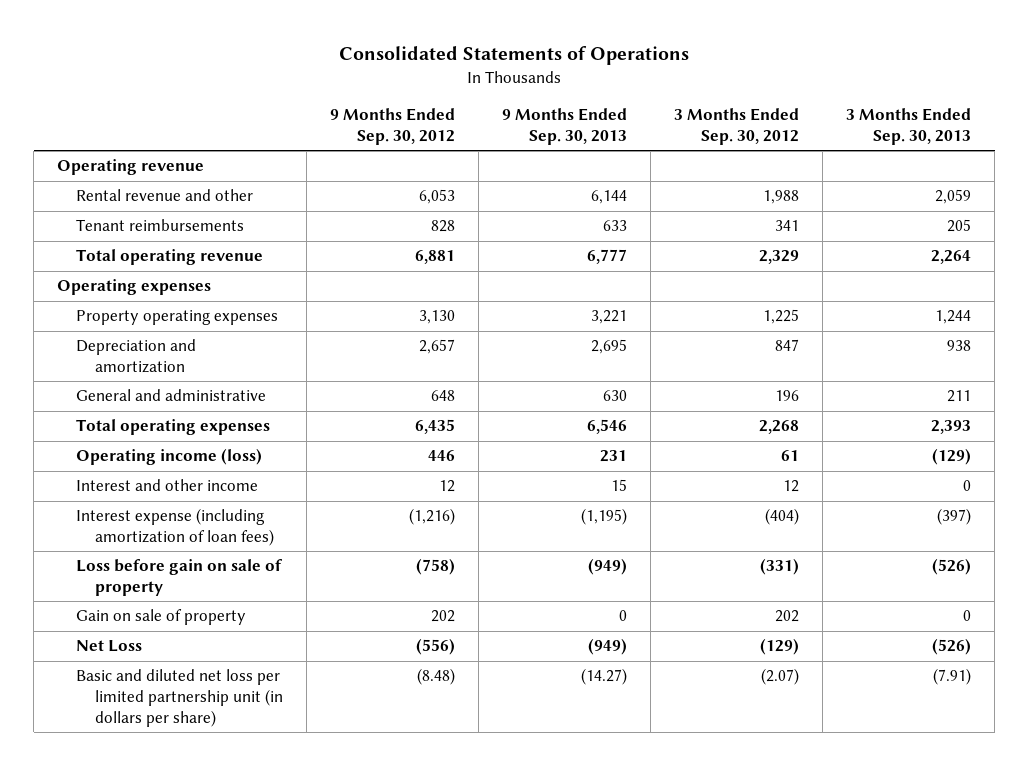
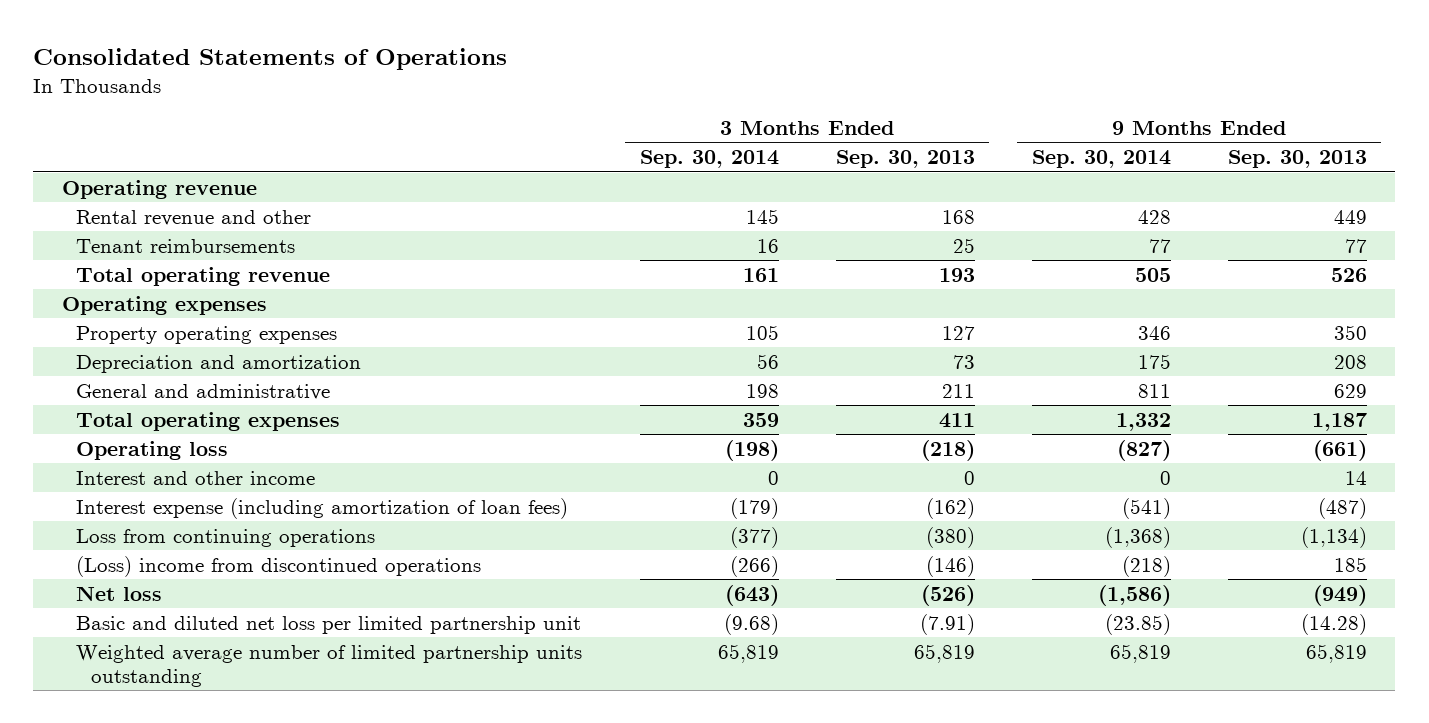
- | 9 Months Ended Sep. 30, 2012 | 9 Months Ended Sep. 30, 2013 | 3 Months Ended Sep. 30, 2012 | 3 Months Ended Sep. 30, 2013
+ | 3 Months Ended Sep. 30, 2014 | 3 Months Ended Sep. 30, 2013 | 9 Months Ended Sep. 30, 2014 | 9 Months Ended Sep. 30, 2013
- Rental revenue and other | 6,053 | 6,144 | 1,988 | 2,059
- Tenant reimbursements | 828 | 633 | 341 | 205
- Total operating revenue | 6,881 | 6,777 | 2,329 | 2,264
+ Rental revenue and other | 145 | 168 | 428 | 449
+ Tenant reimbursements | 16 | 25 | 77 | 77
+ Total operating revenue | 161 | 193 | 505 | 526
- Property operating expenses | 3,130 | 3,221 | 1,225 | 1,244
- Depreciation and amortization | 2,657 | 2,695 | 847 | 938
- General and administrative | 648 | 630 | 196 | 211
- Total operating expenses | 6,435 | 6,546 | 2,268 | 2,393
- Operating income (loss) | 446 | 231 | 61 | (129)
- Interest and other income | 12 | 15 | 12 | 0
- Interest expense (including amortization of loan fees) | (1,216) | (1,195) | (404) | (397)
- Loss before gain on sale of property | (758) | (949) | (331) | (526)
- Gain on sale of property | 202 | 0 | 202 | 0
- Net Loss | (556) | (949) | (129) | (526)
- Basic and diluted net loss per limited partnership unit (in dollars per share) | (8.48) | (14.27) | (2.07) | (7.91)
+ Property operating expenses | 105 | 127 | 346 | 350
+ Depreciation and amortization | 56 | 73 | 175 | 208
+ General and administrative | 198 | 211 | 811 | 629
+ Total operating expenses | 359 | 411 | 1,332 | 1,187
+ Operating loss | (198) | (218) | (827) | (661)
+ Interest and other income | 0 | 0 | 0 | 14
+ Interest expense (including amortization of loan fees) | (179) | (162) | (541) | (487)
+ Loss from continuing operations | (377) | (380) | (1,368) | (1,134)
+ (Loss) income from discontinued operations | (266) | (146) | (218) | 185
+ Net loss | (643) | (526) | (1,586) | (949)
+ Basic and diluted net loss per limited partnership unit | (9.68) | (7.91) | (23.85) | (14.28)
+ Weighted average number of limited partnership units outstanding | 65,819 | 65,819 | 65,819 | 65,819

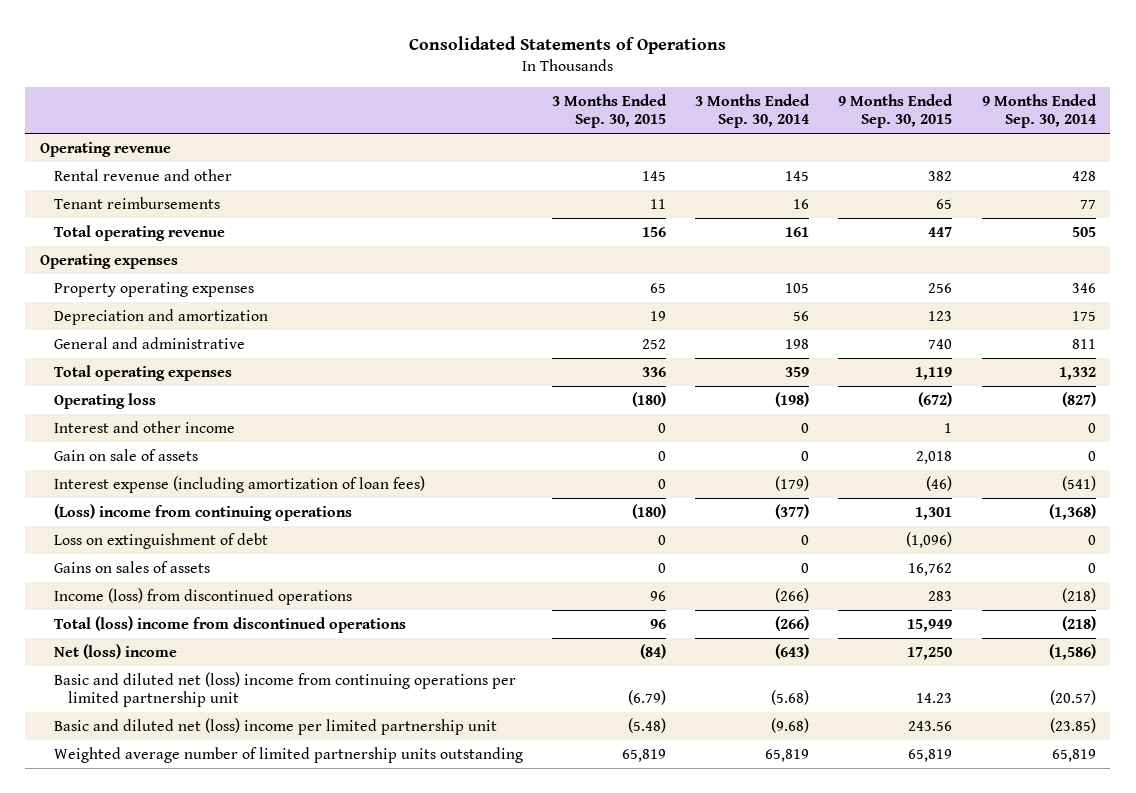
- | 3 Months Ended Sep. 30, 2014 | 3 Months Ended Sep. 30, 2013 | 9 Months Ended Sep. 30, 2014 | 9 Months Ended Sep. 30, 2013
+ | 3 Months Ended Sep. 30, 2015 | 3 Months Ended Sep. 30, 2014 | 9 Months Ended Sep. 30, 2015 | 9 Months Ended Sep. 30, 2014
+ Gain on sale of assets | 0 | 0 | 2,018 | 0
- Loss from continuing operations | (377) | (380) | (1,368) | (1,134)
- (Loss) income from discontinued operations | (266) | (146) | (218) | 185
- Net loss | (643) | (526) | (1,586) | (949)
- Basic and diluted net loss per limited partnership unit | (9.68) | (7.91) | (23.85) | (14.28)
+ (Loss) income from continuing operations | (180) | (377) | 1,301 | (1,368)
+ Loss on extinguishment of debt | 0 | 0 | (1,096) | 0
+ Gains on sales of assets | 0 | 0 | 16,762 | 0
+ Income (loss) from discontinued operations | 96 | (266) | 283 | (218)
+ Total (loss) income from discontinued operations | 96 | (266) | 15,949 | (218)
+ Net (loss) income | (84) | (643) | 17,250 | (1,586)
+ Basic and diluted net (loss) income from continuing operations per limited partnership unit | (6.79) | (5.68) | 14.23 | (20.57)
+ Basic and diluted net (loss) income per limited partnership unit | (5.48) | (9.68) | 243.56 | (23.85)

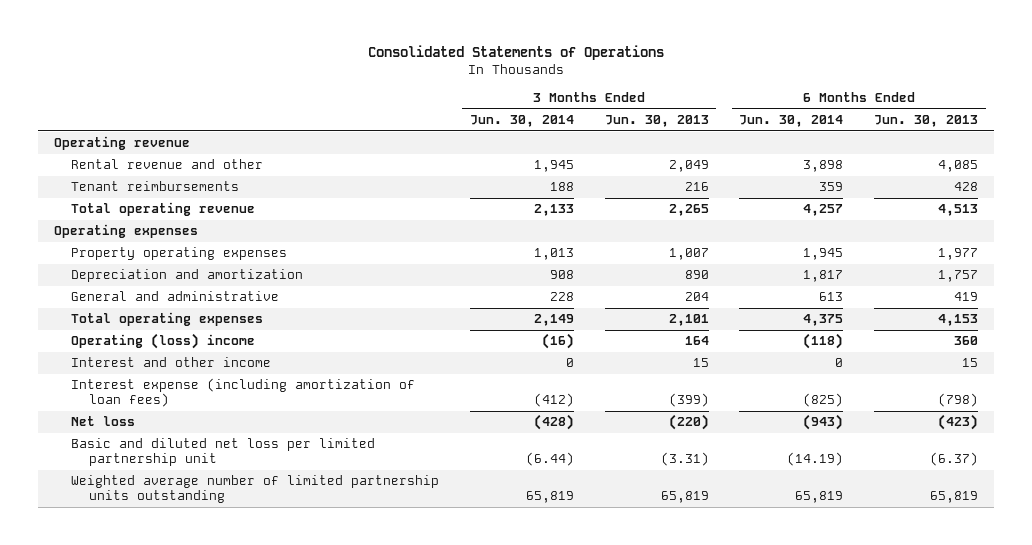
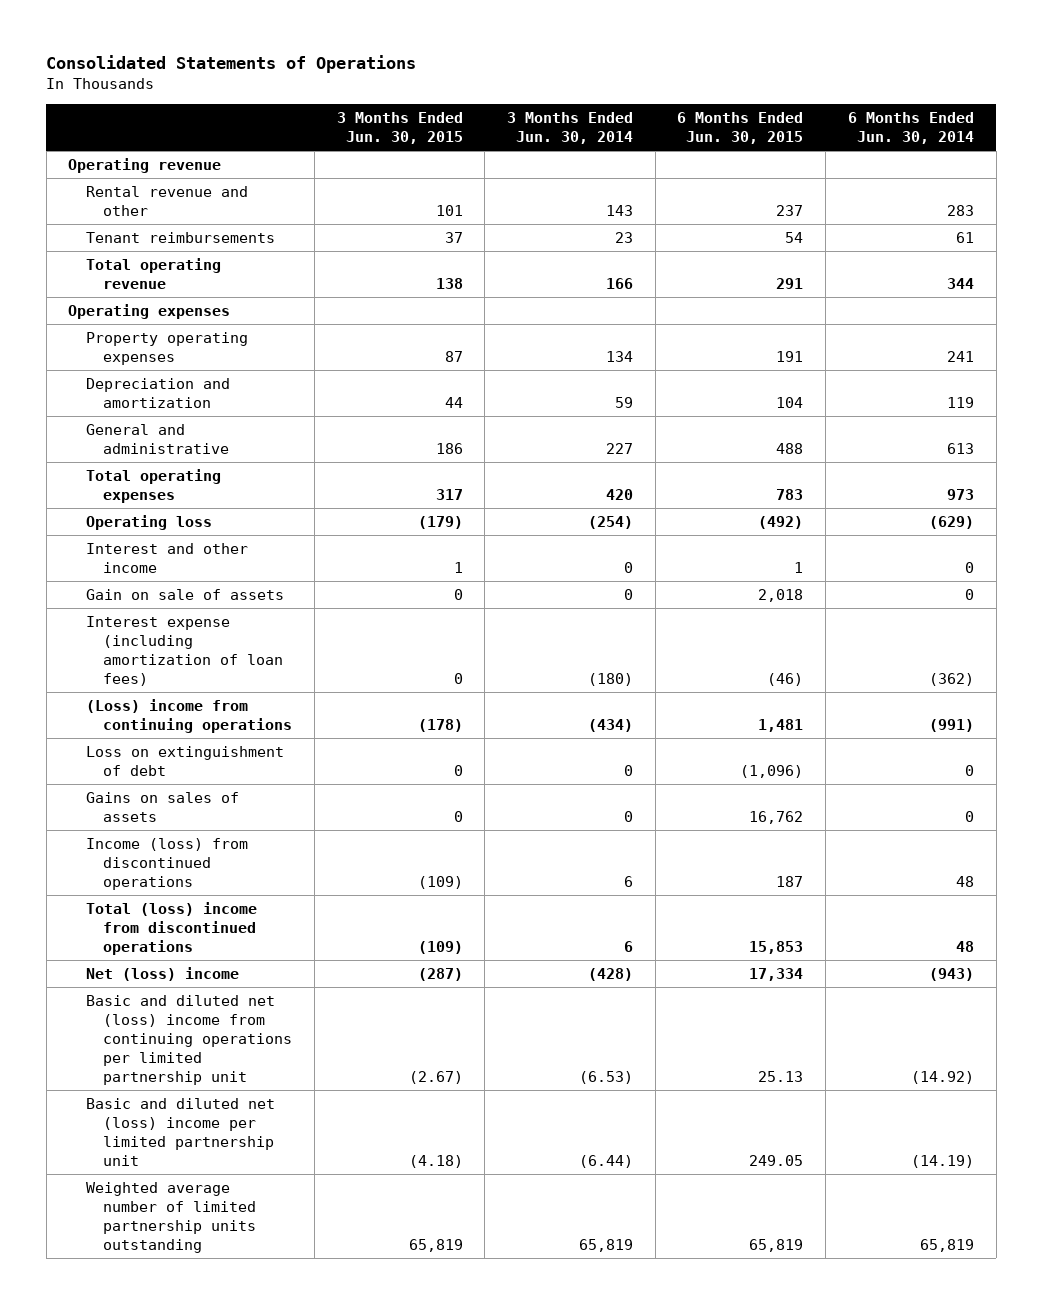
- | 3 Months Ended Jun. 30, 2014 | 3 Months Ended Jun. 30, 2013 | 6 Months Ended Jun. 30, 2014 | 6 Months Ended Jun. 30, 2013
+ | 3 Months Ended Jun. 30, 2015 | 3 Months Ended Jun. 30, 2014 | 6 Months Ended Jun. 30, 2015 | 6 Months Ended Jun. 30, 2014
- Rental revenue and other | 1,945 | 2,049 | 3,898 | 4,085
- Tenant reimbursements | 188 | 216 | 359 | 428
- Total operating revenue | 2,133 | 2,265 | 4,257 | 4,513
+ Rental revenue and other | 101 | 143 | 237 | 283
+ Tenant reimbursements | 37 | 23 | 54 | 61
+ Total operating revenue | 138 | 166 | 291 | 344
- Property operating expenses | 1,013 | 1,007 | 1,945 | 1,977
- Depreciation and amortization | 908 | 890 | 1,817 | 1,757
- General and administrative | 228 | 204 | 613 | 419
- Total operating expenses | 2,149 | 2,101 | 4,375 | 4,153
- Operating (loss) income | (16) | 164 | (118) | 360
+ Property operating expenses | 87 | 134 | 191 | 241
+ Depreciation and amortization | 44 | 59 | 104 | 119
+ General and administrative | 186 | 227 | 488 | 613
+ Total operating expenses | 317 | 420 | 783 | 973
+ Operating loss | (179) | (254) | (492) | (629)
- Interest expense (including amortization of loan fees) | (412) | (399) | (825) | (798)
- Net loss | (428) | (220) | (943) | (423)
- Basic and diluted net loss per limited partnership unit | (6.44) | (3.31) | (14.19) | (6.37)
+ Gain on sale of assets | 0 | 0 | 2,018 | 0
+ Interest expense (including amortization of loan fees) | 0 | (180) | (46) | (362)
+ (Loss) income from continuing operations | (178) | (434) | 1,481 | (991)
+ Loss on extinguishment of debt | 0 | 0 | (1,096) | 0
+ Gains on sales of assets | 0 | 0 | 16,762 | 0
+ Income (loss) from discontinued operations | (109) | 6 | 187 | 48
+ Total (loss) income from discontinued operations | (109) | 6 | 15,853 | 48
+ Net (loss) income | (287) | (428) | 17,334 | (943)
+ Basic and diluted net (loss) income from continuing operations per limited partnership unit | (2.67) | (6.53) | 25.13 | (14.92)
+ Basic and diluted net (loss) income per limited partnership unit | (4.18) | (6.44) | 249.05 | (14.19)

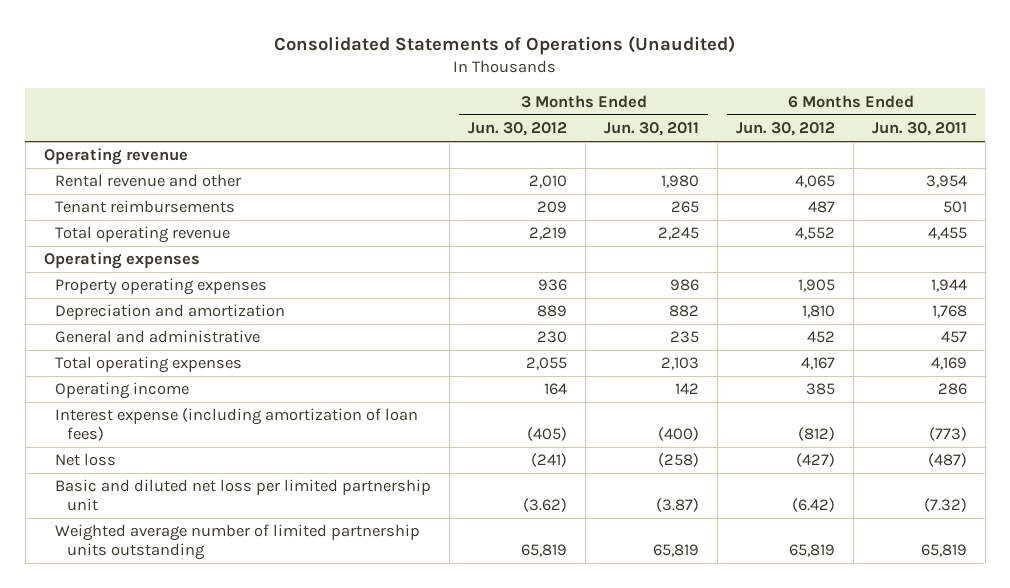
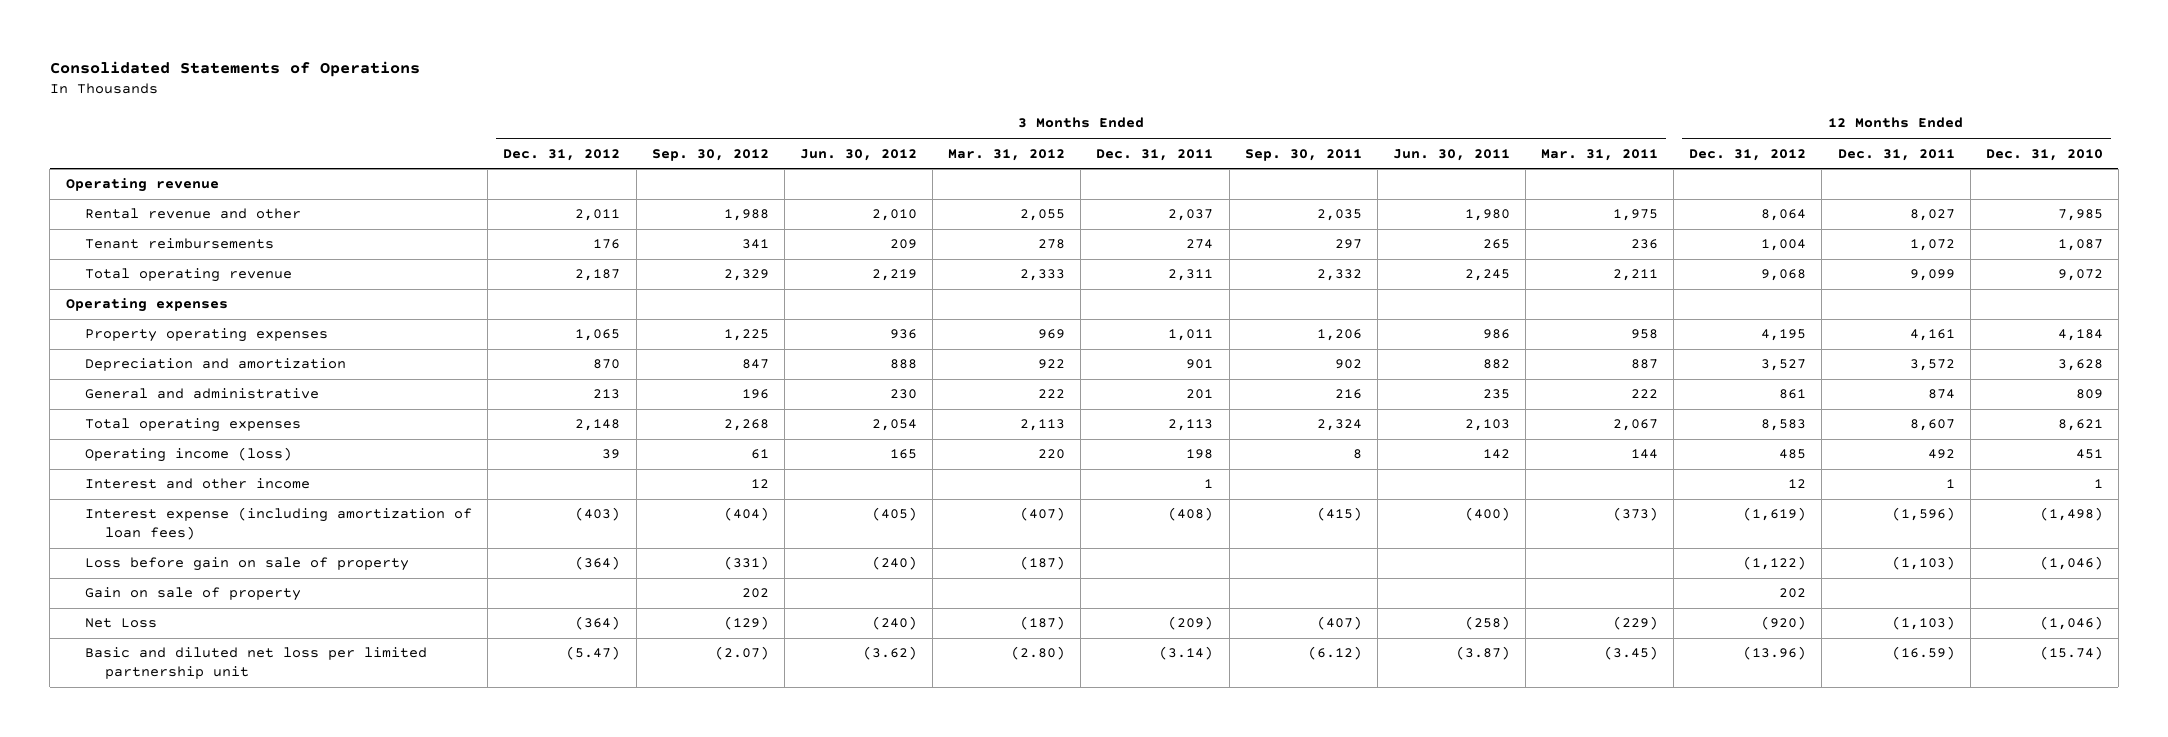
- Consolidated Statements of Operations (Unaudited)
+ Consolidated Statements of Operations
- | 3 Months Ended Jun. 30, 2012 | 3 Months Ended Jun. 30, 2011 | 6 Months Ended Jun. 30, 2012 | 6 Months Ended Jun. 30, 2011
+ | 3 Months Ended Dec. 31, 2012 | 3 Months Ended Sep. 30, 2012 | 3 Months Ended Jun. 30, 2012 | 3 Months Ended Mar. 31, 2012 | 3 Months Ended Dec. 31, 2011 | 3 Months Ended Sep. 30, 2011 | 3 Months Ended Jun. 30, 2011 | 3 Months Ended Mar. 31, 2011 | 12 Months Ended Dec. 31, 2012 | 12 Months Ended Dec. 31, 2011 | 12 Months Ended Dec. 31, 2010
- Depreciation and amortization | 889 | 882 | 1,810 | 1,768
+ Depreciation and amortization | 870 | 847 | 888 | 922 | 901 | 902 | 882 | 887 | 3,527 | 3,572 | 3,628
- Total operating expenses | 2,055 | 2,103 | 4,167 | 4,169
- Operating income | 164 | 142 | 385 | 286
+ Total operating expenses | 2,148 | 2,268 | 2,054 | 2,113 | 2,113 | 2,324 | 2,103 | 2,067 | 8,583 | 8,607 | 8,621
+ Operating income (loss) | 39 | 61 | 165 | 220 | 198 | 8 | 142 | 144 | 485 | 492 | 451
+ Interest and other income | | 12 | | | 1 | | | | 12 | 1 | 1
- Net loss | (241) | (258) | (427) | (487)
+ Loss before gain on sale of property | (364) | (331) | (240) | (187) | | | | | (1,122) | (1,103) | (1,046)
+ Gain on sale of property | | 202 | | | | | | | 202 | |
+ Net Loss | (364) | (129) | (240) | (187) | (209) | (407) | (258) | (229) | (920) | (1,103) | (1,046)
- Weighted average number of limited partnership units outstanding | 65,819 | 65,819 | 65,819 | 65,819

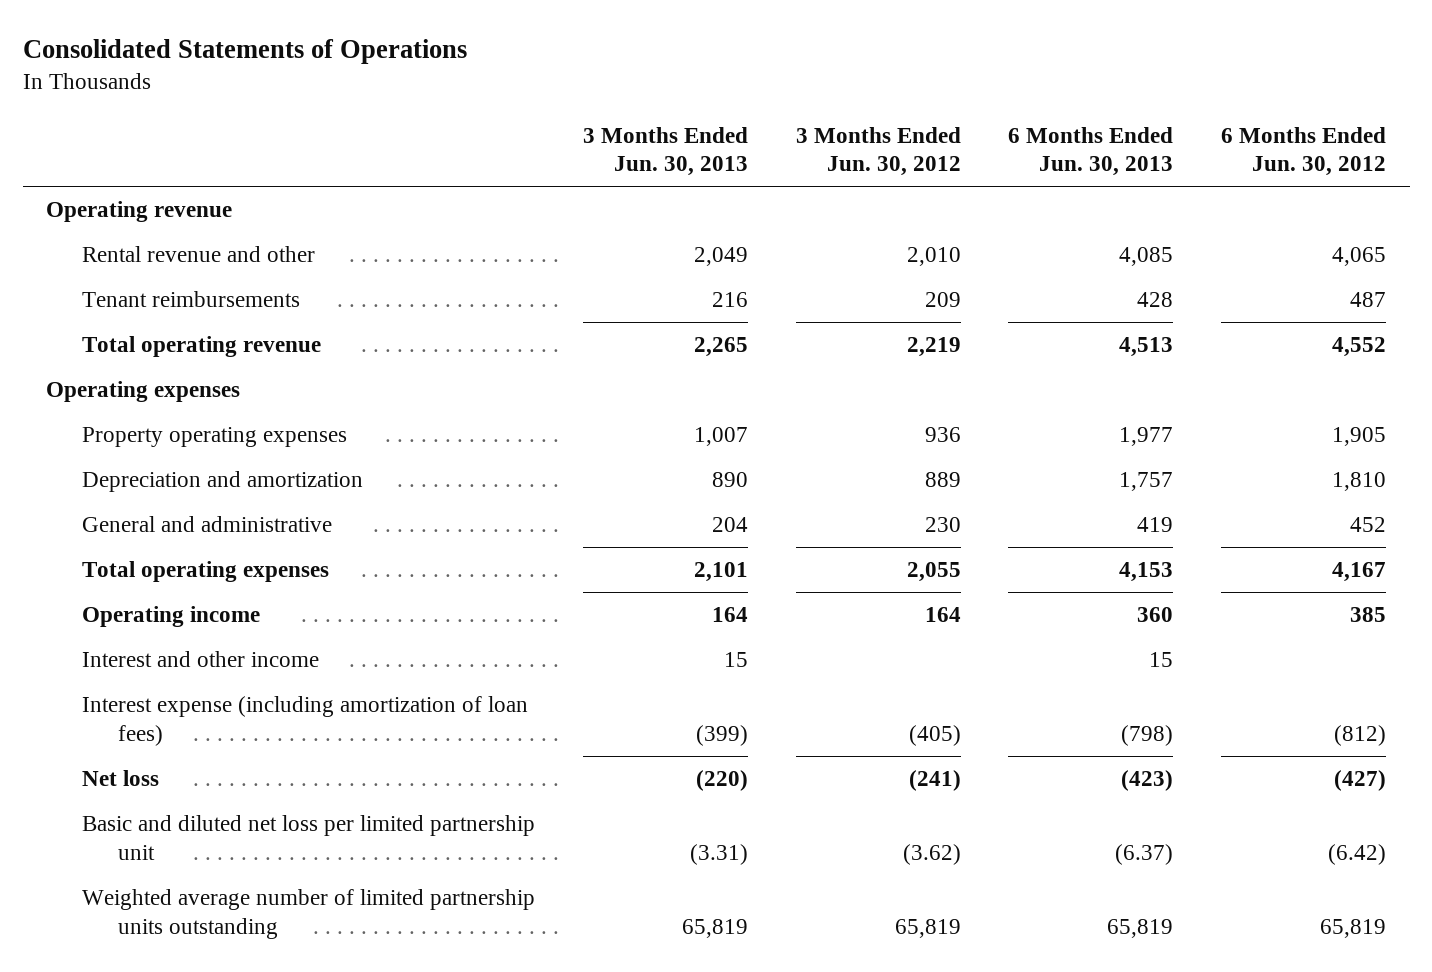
- | 3 Months Ended Dec. 31, 2012 | 3 Months Ended Sep. 30, 2012 | 3 Months Ended Jun. 30, 2012 | 3 Months Ended Mar. 31, 2012 | 3 Months Ended Dec. 31, 2011 | 3 Months Ended Sep. 30, 2011 | 3 Months Ended Jun. 30, 2011 | 3 Months Ended Mar. 31, 2011 | 12 Months Ended Dec. 31, 2012 | 12 Months Ended Dec. 31, 2011 | 12 Months Ended Dec. 31, 2010
+ | 3 Months Ended Jun. 30, 2013 | 3 Months Ended Jun. 30, 2012 | 6 Months Ended Jun. 30, 2013 | 6 Months Ended Jun. 30, 2012
- Depreciation and amortization | 870 | 847 | 888 | 922 | 901 | 902 | 882 | 887 | 3,527 | 3,572 | 3,628
+ Depreciation and amortization | 890 | 889 | 1,757 | 1,810
- Total operating expenses | 2,148 | 2,268 | 2,054 | 2,113 | 2,113 | 2,324 | 2,103 | 2,067 | 8,583 | 8,607 | 8,621
- Operating income (loss) | 39 | 61 | 165 | 220 | 198 | 8 | 142 | 144 | 485 | 492 | 451
+ Total operating expenses | 2,101 | 2,055 | 4,153 | 4,167
+ Operating income | 164 | 164 | 360 | 385
- Loss before gain on sale of property | (364) | (331) | (240) | (187) | | | | | (1,122) | (1,103) | (1,046)
- Gain on sale of property | | 202 | | | | | | | 202 | |
- Net Loss | (364) | (129) | (240) | (187) | (209) | (407) | (258) | (229) | (920) | (1,103) | (1,046)
+ Net loss | (220) | (241) | (423) | (427)
+ Weighted average number of limited partnership units outstanding | 65,819 | 65,819 | 65,819 | 65,819

